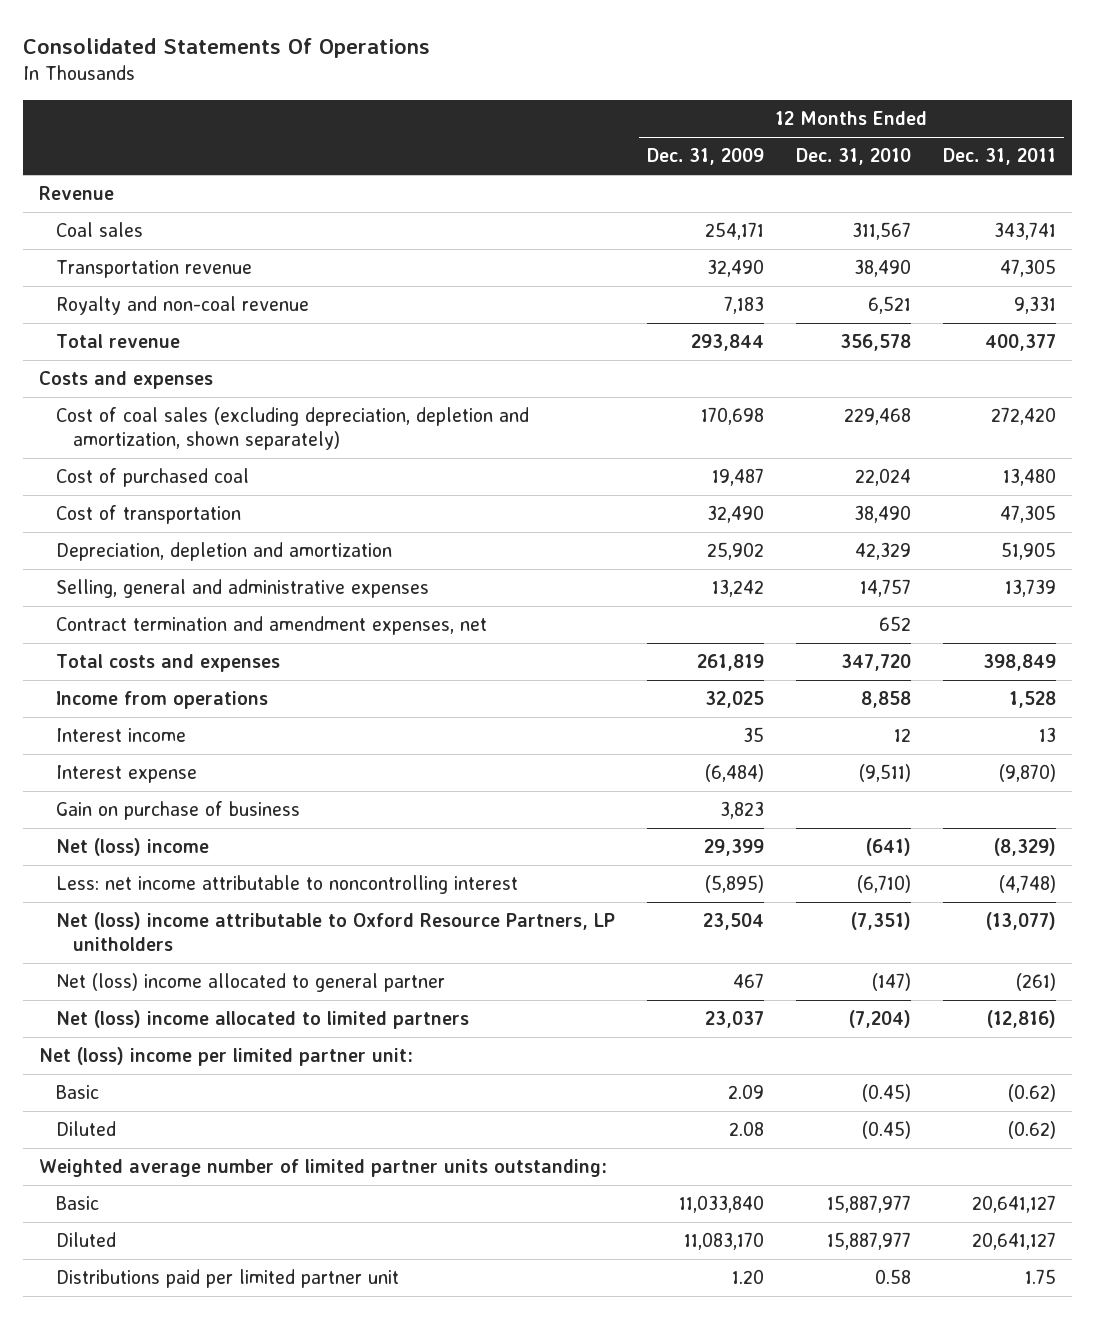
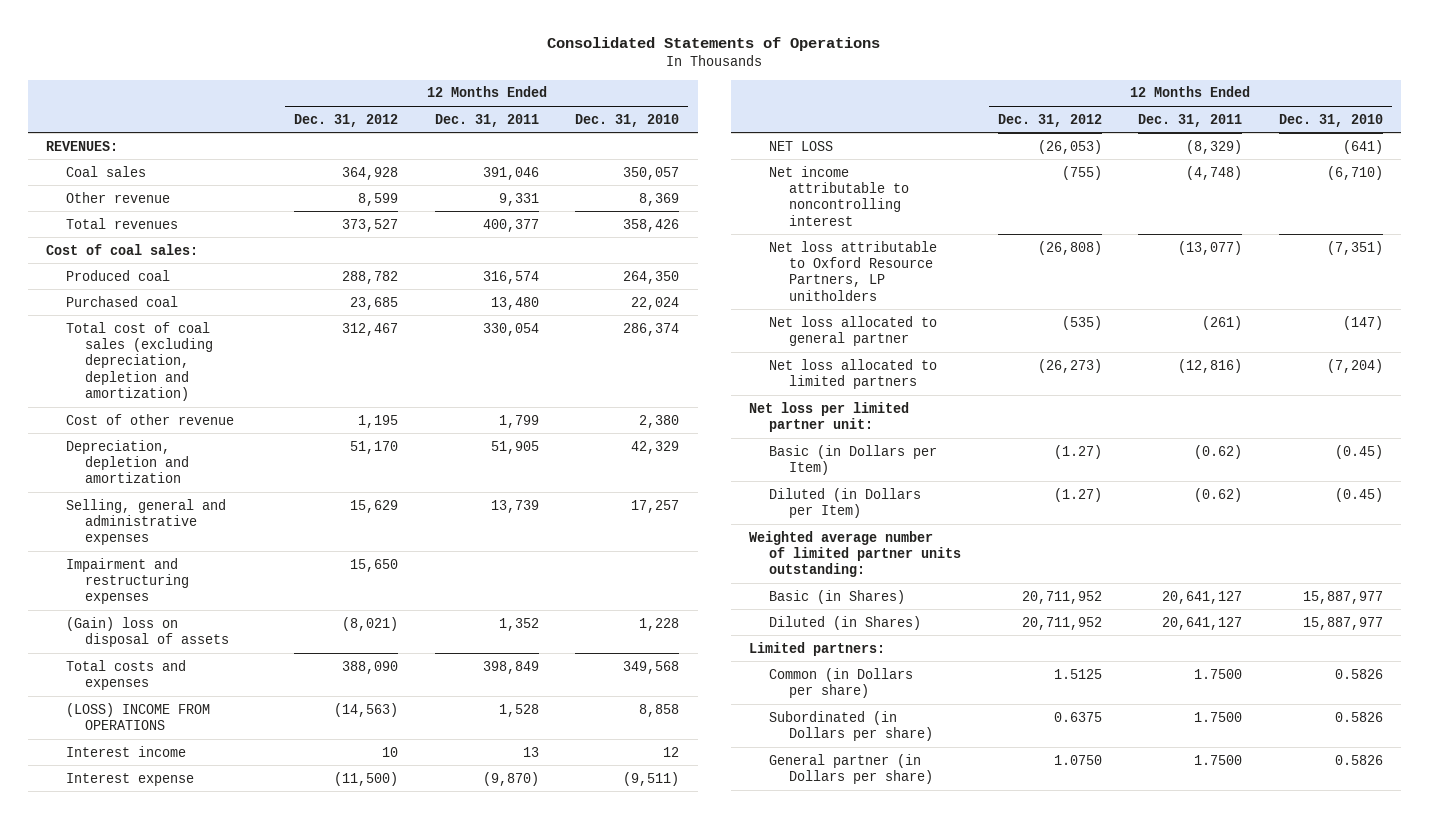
- Consolidated Statements Of Operations
+ Consolidated Statements of Operations
- | 12 Months Ended Dec. 31, 2009 | 12 Months Ended Dec. 31, 2010 | 12 Months Ended Dec. 31, 2011
+ | 12 Months Ended Dec. 31, 2012 | 12 Months Ended Dec. 31, 2011 | 12 Months Ended Dec. 31, 2010
- Revenue
- Coal sales | 254,171 | 311,567 | 343,741
- Transportation revenue | 32,490 | 38,490 | 47,305
- Royalty and non-coal revenue | 7,183 | 6,521 | 9,331
- Total revenue | 293,844 | 356,578 | 400,377
- Costs and expenses
- Cost of coal sales (excluding depreciation, depletion and amortization, shown separately) | 170,698 | 229,468 | 272,420
- Cost of purchased coal | 19,487 | 22,024 | 13,480
- Cost of transportation | 32,490 | 38,490 | 47,305
+ REVENUES:
+ Coal sales | 364,928 | 391,046 | 350,057
+ Other revenue | 8,599 | 9,331 | 8,369
+ Total revenues | 373,527 | 400,377 | 358,426
+ Cost of coal sales:
+ Produced coal | 288,782 | 316,574 | 264,350
+ Purchased coal | 23,685 | 13,480 | 22,024
+ Total cost of coal sales (excluding depreciation, depletion and amortization) | 312,467 | 330,054 | 286,374
+ Cost of other revenue | 1,195 | 1,799 | 2,380
- Selling, general and administrative expenses | 13,242 | 14,757 | 13,739
- Contract termination and amendment expenses, net | | 652 |
- Total costs and expenses | 261,819 | 347,720 | 398,849
- Income from operations | 32,025 | 8,858 | 1,528
+ Selling, general and administrative expenses | 15,629 | 13,739 | 17,257
+ Impairment and restructuring expenses | 15,650 | |
+ (Gain) loss on disposal of assets | (8,021) | 1,352 | 1,228
+ Total costs and expenses | 388,090 | 398,849 | 349,568
+ (LOSS) INCOME FROM OPERATIONS | (14,563) | 1,528 | 8,858
- Gain on purchase of business | 3,823 | |
- Net (loss) income | 29,399 | (641) | (8,329)
- Less: net income attributable to noncontrolling interest | (5,895) | (6,710) | (4,748)
- Net (loss) income attributable to Oxford Resource Partners, LP unitholders | 23,504 | (7,351) | (13,077)
- Net (loss) income allocated to general partner | 467 | (147) | (261)
- Net (loss) income allocated to limited partners | 23,037 | (7,204) | (12,816)
- Net (loss) income per limited partner unit:
- Basic | 2.09 | (0.45) | (0.62)
- Diluted | 2.08 | (0.45) | (0.62)
+ NET LOSS | (26,053) | (8,329) | (641)
+ Net income attributable to noncontrolling interest | (755) | (4,748) | (6,710)
+ Net loss attributable to Oxford Resource Partners, LP unitholders | (26,808) | (13,077) | (7,351)
+ Net loss allocated to general partner | (535) | (261) | (147)
+ Net loss allocated to limited partners | (26,273) | (12,816) | (7,204)
+ Net loss per limited partner unit:
+ Basic (in Dollars per Item) | (1.27) | (0.62) | (0.45)
+ Diluted (in Dollars per Item) | (1.27) | (0.62) | (0.45)
- Basic | 11,033,840 | 15,887,977 | 20,641,127
- Diluted | 11,083,170 | 15,887,977 | 20,641,127
- Distributions paid per limited partner unit | 1.20 | 0.58 | 1.75
+ Basic (in Shares) | 20,711,952 | 20,641,127 | 15,887,977
+ Diluted (in Shares) | 20,711,952 | 20,641,127 | 15,887,977
+ Limited partners:
+ Common (in Dollars per share) | 1.5125 | 1.7500 | 0.5826
+ Subordinated (in Dollars per share) | 0.6375 | 1.7500 | 0.5826
+ General partner (in Dollars per share) | 1.0750 | 1.7500 | 0.5826

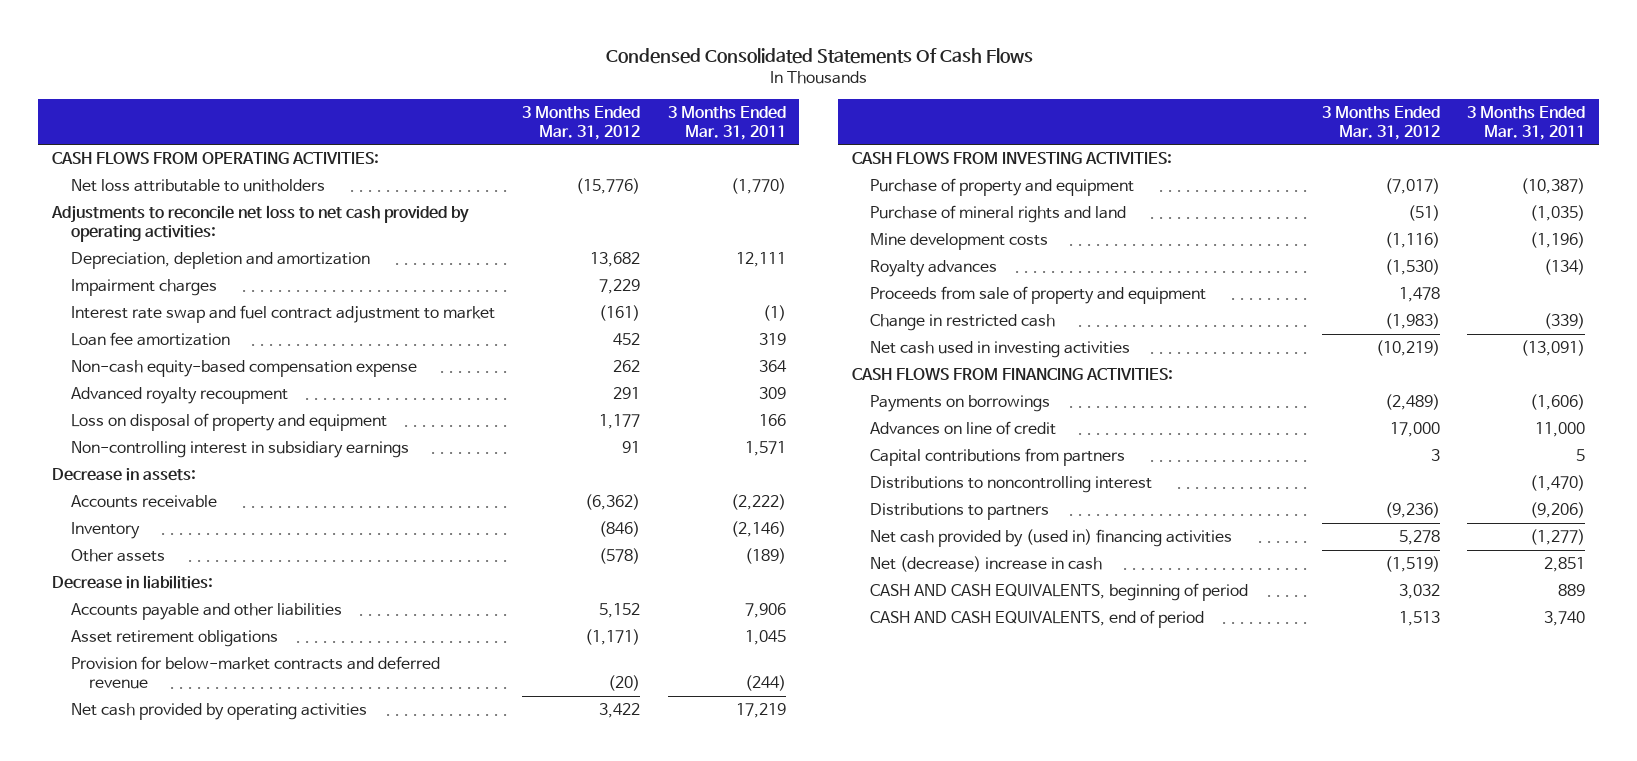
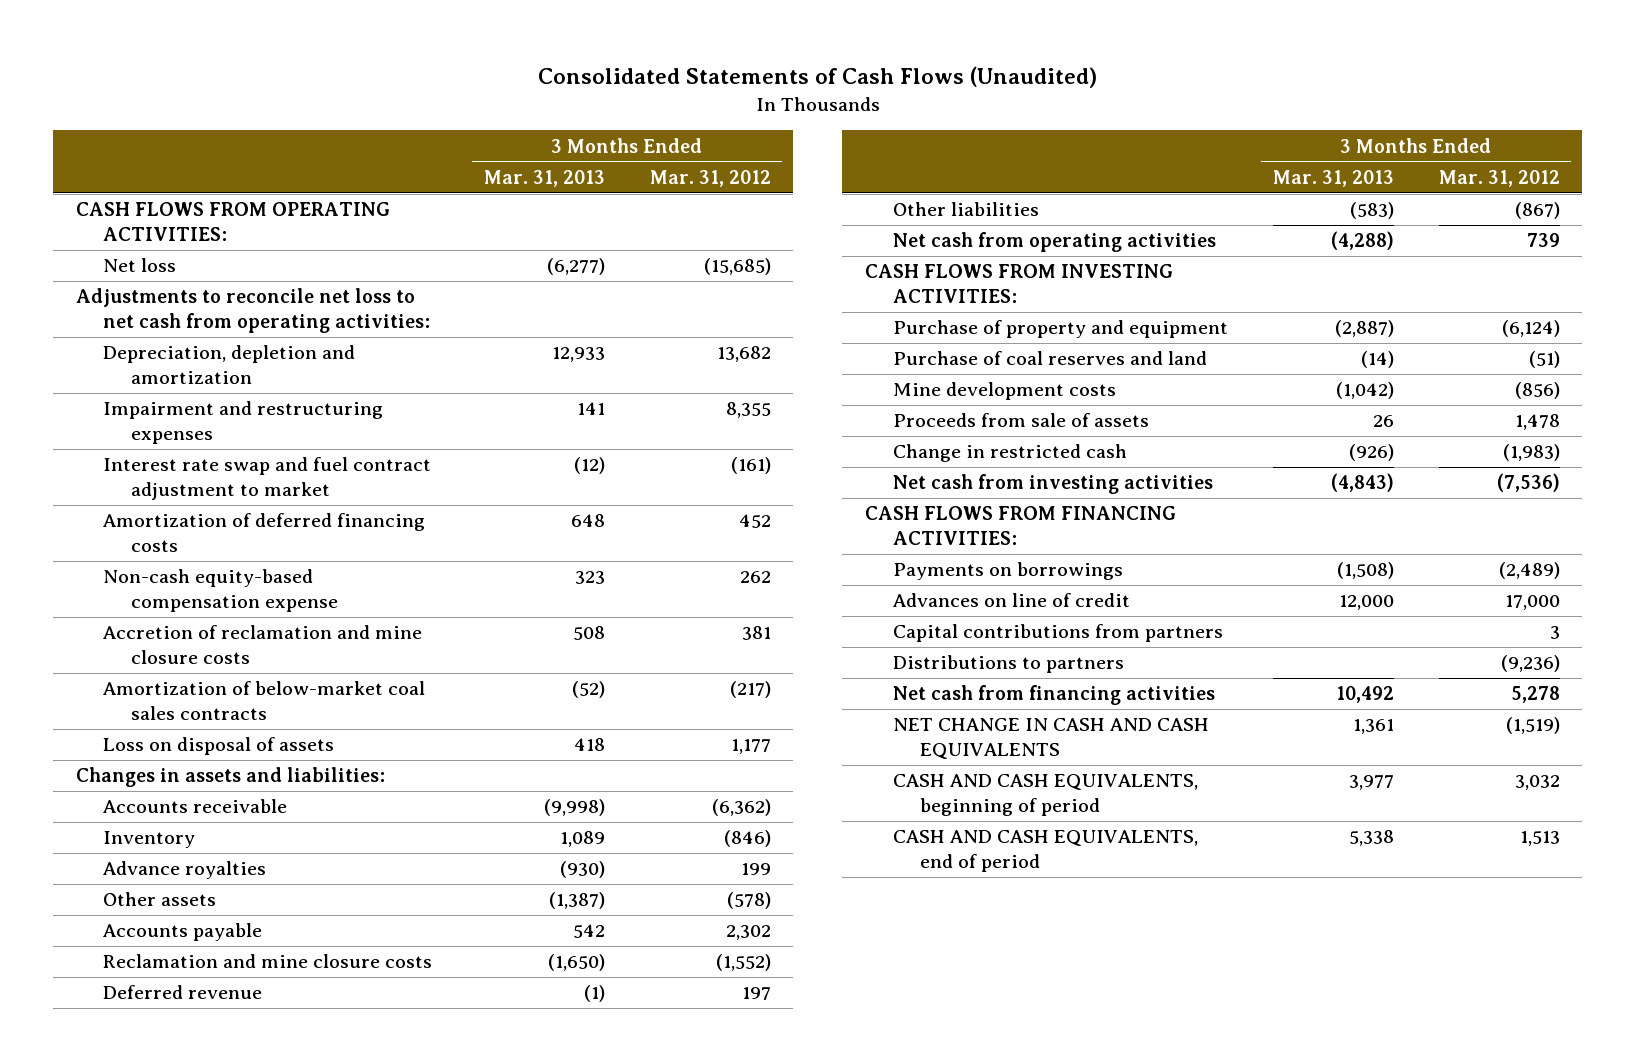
- Condensed Consolidated Statements Of Cash Flows
+ Consolidated Statements of Cash Flows (Unaudited)
- | 3 Months Ended Mar. 31, 2012 | 3 Months Ended Mar. 31, 2011
+ | 3 Months Ended Mar. 31, 2013 | 3 Months Ended Mar. 31, 2012
- Net loss attributable to unitholders | (15,776) | (1,770)
- Adjustments to reconcile net loss to net cash provided by operating activities:
+ Net loss | (6,277) | (15,685)
+ Adjustments to reconcile net loss to net cash from operating activities:
- Impairment charges | 7,229 |
+ Impairment and restructuring expenses | 141 | 8,355
- Loan fee amortization | 452 | 319
+ Amortization of deferred financing costs | 648 | 452
- Advanced royalty recoupment | 291 | 309
- Loss on disposal of property and equipment | 1,177 | 166
- Non-controlling interest in subsidiary earnings | 91 | 1,571
- Decrease in assets:
+ Accretion of reclamation and mine closure costs | 508 | 381
+ Amortization of below-market coal sales contracts | (52) | (217)
+ Loss on disposal of assets | 418 | 1,177
+ Changes in assets and liabilities:
+ Advance royalties | (930) | 199
- Decrease in liabilities:
- Accounts payable and other liabilities | 5,152 | 7,906
- Asset retirement obligations | (1,171) | 1,045
- Provision for below-market contracts and deferred revenue | (20) | (244)
- Net cash provided by operating activities | 3,422 | 17,219
+ Accounts payable | 542 | 2,302
+ Reclamation and mine closure costs | (1,650) | (1,552)
+ Deferred revenue | (1) | 197
+ Other liabilities | (583) | (867)
+ Net cash from operating activities | (4,288) | 739
- Purchase of property and equipment | (7,017) | (10,387)
- Purchase of mineral rights and land | (51) | (1,035)
- Mine development costs | (1,116) | (1,196)
- Royalty advances | (1,530) | (134)
- Proceeds from sale of property and equipment | 1,478 |
+ Purchase of property and equipment | (2,887) | (6,124)
+ Purchase of coal reserves and land | (14) | (51)
+ Mine development costs | (1,042) | (856)
+ Proceeds from sale of assets | 26 | 1,478
- Net cash used in investing activities | (10,219) | (13,091)
+ Net cash from investing activities | (4,843) | (7,536)
- Distributions to noncontrolling interest | | (1,470)
- Net cash provided by (used in) financing activities | 5,278 | (1,277)
- Net (decrease) increase in cash | (1,519) | 2,851
+ Net cash from financing activities | 10,492 | 5,278
+ NET CHANGE IN CASH AND CASH EQUIVALENTS | 1,361 | (1,519)

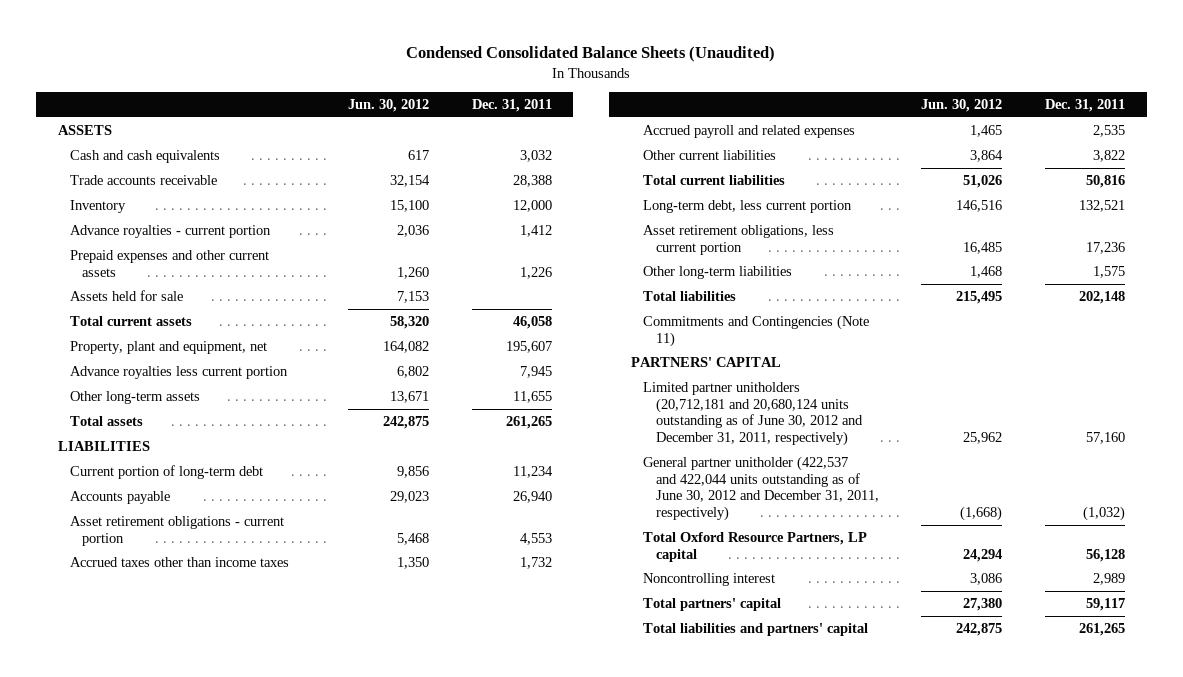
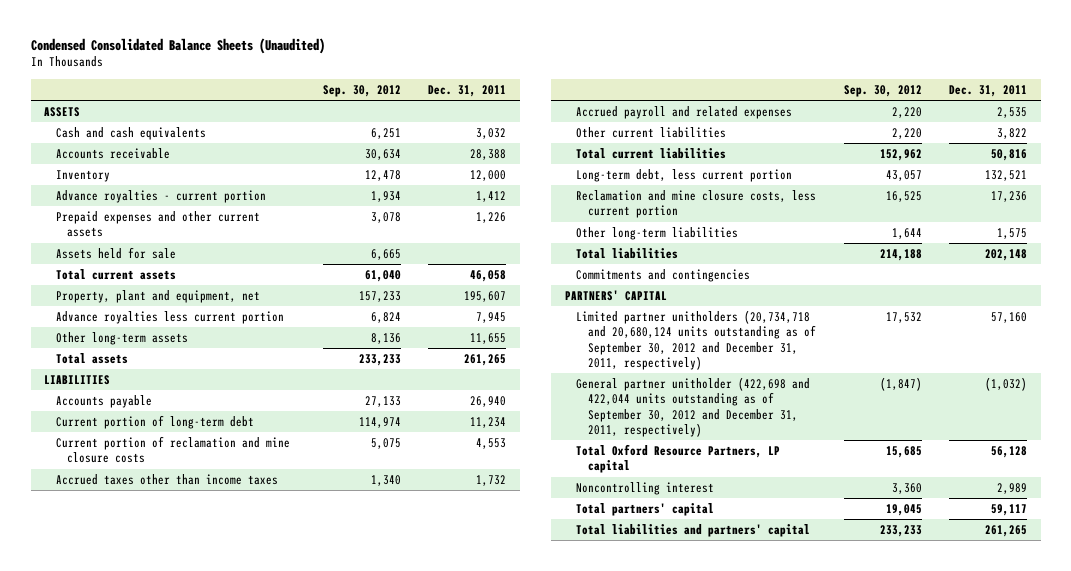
- | Jun. 30, 2012 | Dec. 31, 2011
+ | Sep. 30, 2012 | Dec. 31, 2011
- Trade accounts receivable | 32,154 | 28,388
+ Accounts receivable | 30,634 | 28,388
- Asset retirement obligations - current portion | 5,468 | 4,553
moved down: Current portion of long-term debt | 114,974 | 11,234
+ Current portion of reclamation and mine closure costs | 5,075 | 4,553
- Asset retirement obligations, less current portion | 16,485 | 17,236
+ Reclamation and mine closure costs, less current portion | 16,525 | 17,236
- Commitments and Contingencies (Note 11)
+ Commitments and contingencies
- Limited partner unitholders (20,712,181 and 20,680,124 units outstanding as of June 30, 2012 and December 31, 2011, respectively) | 25,962 | 57,160
- General partner unitholder (422,537 and 422,044 units outstanding as of June 30, 2012 and December 31, 2011, respectively) | (1,668) | (1,032)
+ Limited partner unitholders (20,734,718 and 20,680,124 units outstanding as of September 30, 2012 and December 31, 2011, respectively) | 17,532 | 57,160
+ General partner unitholder (422,698 and 422,044 units outstanding as of September 30, 2012 and December 31, 2011, respectively) | (1,847) | (1,032)

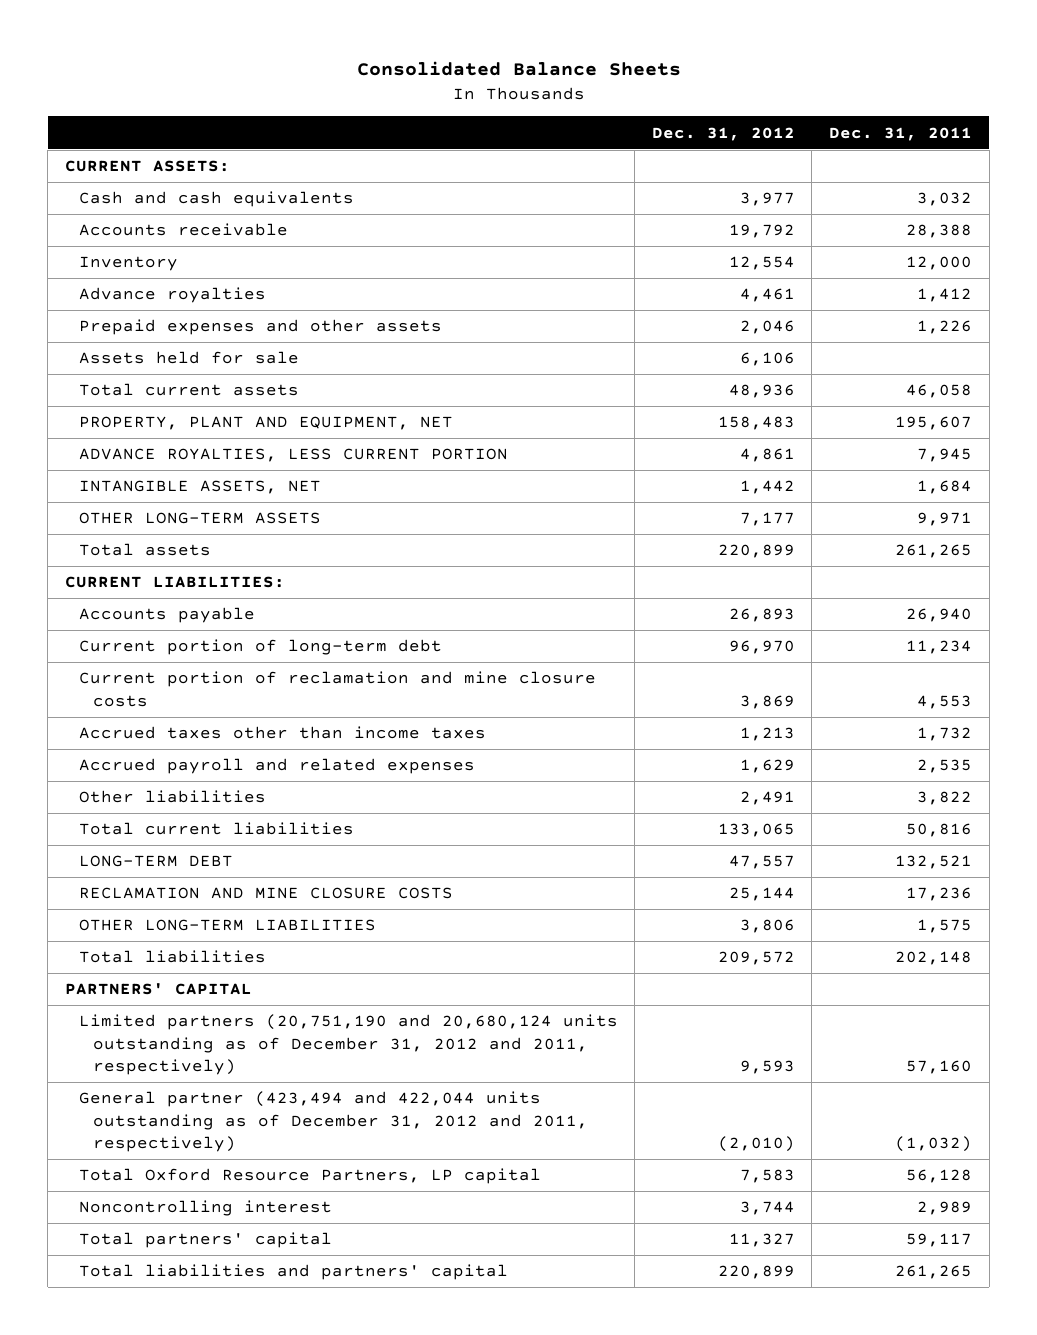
- Condensed Consolidated Balance Sheets (Unaudited)
+ Consolidated Balance Sheets
- | Sep. 30, 2012 | Dec. 31, 2011
+ | Dec. 31, 2012 | Dec. 31, 2011
- ASSETS
+ CURRENT ASSETS:
- Advance royalties - current portion | 1,934 | 1,412
- Prepaid expenses and other current assets | 3,078 | 1,226
+ Advance royalties | 4,461 | 1,412
+ Prepaid expenses and other assets | 2,046 | 1,226
- Property, plant and equipment, net | 157,233 | 195,607
- Advance royalties less current portion | 6,824 | 7,945
- Other long-term assets | 8,136 | 11,655
+ PROPERTY, PLANT AND EQUIPMENT, NET | 158,483 | 195,607
+ ADVANCE ROYALTIES, LESS CURRENT PORTION | 4,861 | 7,945
+ INTANGIBLE ASSETS, NET | 1,442 | 1,684
+ OTHER LONG-TERM ASSETS | 7,177 | 9,971
- LIABILITIES
+ CURRENT LIABILITIES:
- Other current liabilities | 2,220 | 3,822
+ Other liabilities | 2,491 | 3,822
- Long-term debt, less current portion | 43,057 | 132,521
- Reclamation and mine closure costs, less current portion | 16,525 | 17,236
- Other long-term liabilities | 1,644 | 1,575
+ LONG-TERM DEBT | 47,557 | 132,521
+ RECLAMATION AND MINE CLOSURE COSTS | 25,144 | 17,236
+ OTHER LONG-TERM LIABILITIES | 3,806 | 1,575
- Commitments and contingencies
- Limited partner unitholders (20,734,718 and 20,680,124 units outstanding as of September 30, 2012 and December 31, 2011, respectively) | 17,532 | 57,160
- General partner unitholder (422,698 and 422,044 units outstanding as of September 30, 2012 and December 31, 2011, respectively) | (1,847) | (1,032)
+ Limited partners (20,751,190 and 20,680,124 units outstanding as of December 31, 2012 and 2011, respectively) | 9,593 | 57,160
+ General partner (423,494 and 422,044 units outstanding as of December 31, 2012 and 2011, respectively) | (2,010) | (1,032)

